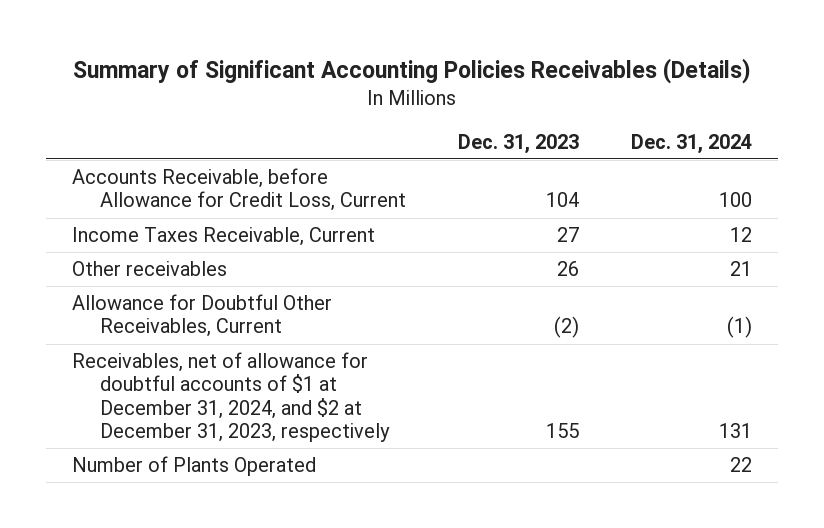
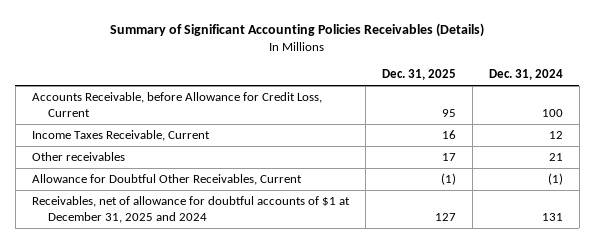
- | Dec. 31, 2023 | Dec. 31, 2024
+ | Dec. 31, 2025 | Dec. 31, 2024
- Receivables, net of allowance for doubtful accounts of $1 at December 31, 2024, and $2 at December 31, 2023, respectively | 155 | 131
- Number of Plants Operated | | 22
+ Receivables, net of allowance for doubtful accounts of $1 at December 31, 2025 and 2024 | 127 | 131

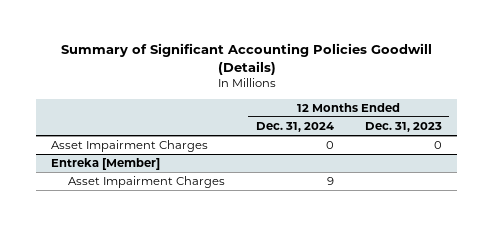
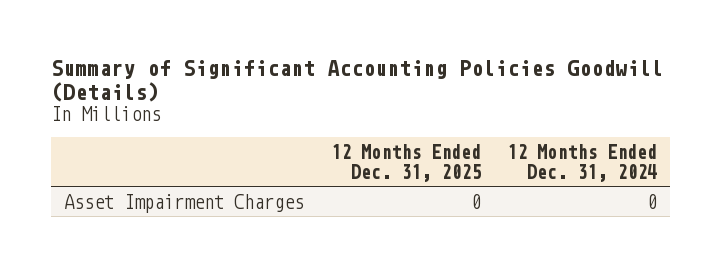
- | 12 Months Ended Dec. 31, 2024 | 12 Months Ended Dec. 31, 2023
+ | 12 Months Ended Dec. 31, 2025 | 12 Months Ended Dec. 31, 2024
- Entreka [Member]
- Asset Impairment Charges | 9 |

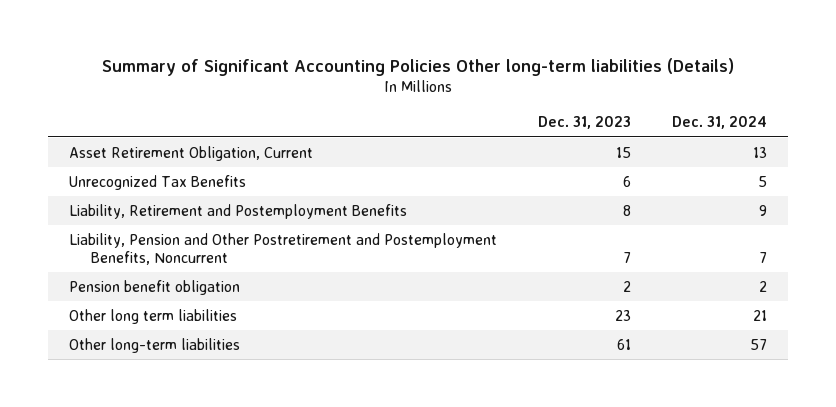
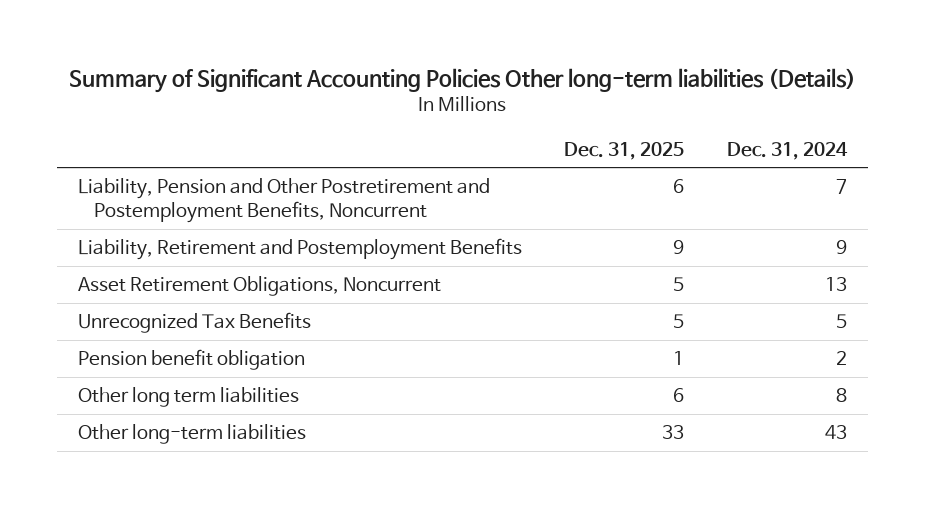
- | Dec. 31, 2023 | Dec. 31, 2024
+ | Dec. 31, 2025 | Dec. 31, 2024
- Asset Retirement Obligation, Current | 15 | 13
moved down: Liability, Retirement and Postemployment Benefits | 9 | 9
+ Asset Retirement Obligations, Noncurrent | 5 | 13
moved down: Unrecognized Tax Benefits | 5 | 5
- Other long term liabilities | 23 | 21
- Other long-term liabilities | 61 | 57
+ Other long term liabilities | 6 | 8
+ Other long-term liabilities | 33 | 43

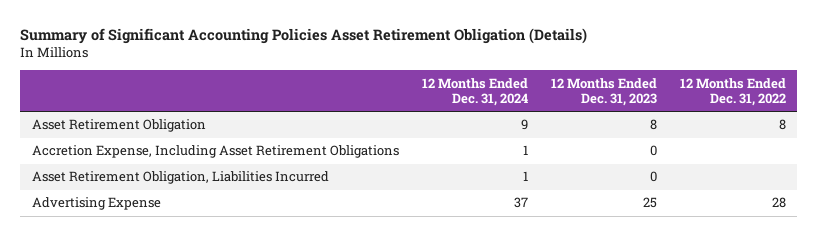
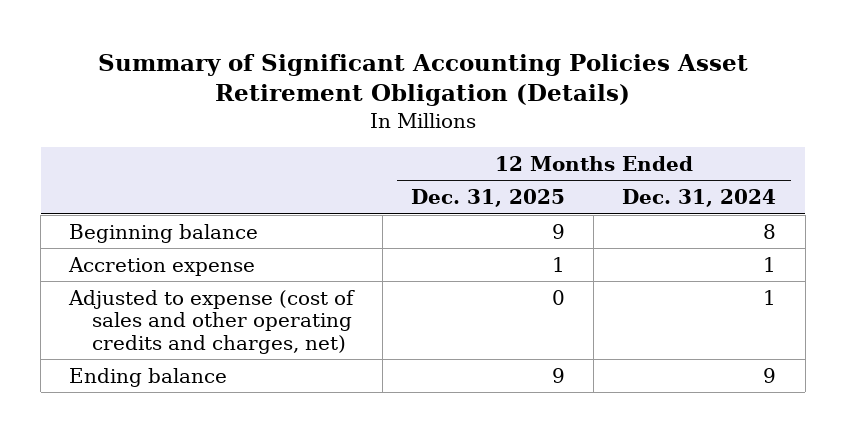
- | 12 Months Ended Dec. 31, 2024 | 12 Months Ended Dec. 31, 2023 | 12 Months Ended Dec. 31, 2022
+ | 12 Months Ended Dec. 31, 2025 | 12 Months Ended Dec. 31, 2024
- Asset Retirement Obligation | 9 | 8 | 8
- Accretion Expense, Including Asset Retirement Obligations | 1 | 0 |
- Asset Retirement Obligation, Liabilities Incurred | 1 | 0 |
- Advertising Expense | 37 | 25 | 28
+ Beginning balance | 9 | 8
+ Accretion expense | 1 | 1
+ Adjusted to expense (cost of sales and other operating credits and charges, net) | 0 | 1
+ Ending balance | 9 | 9

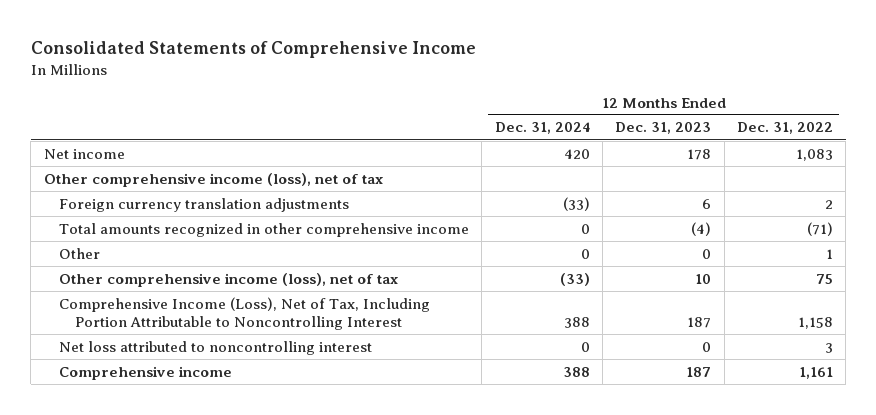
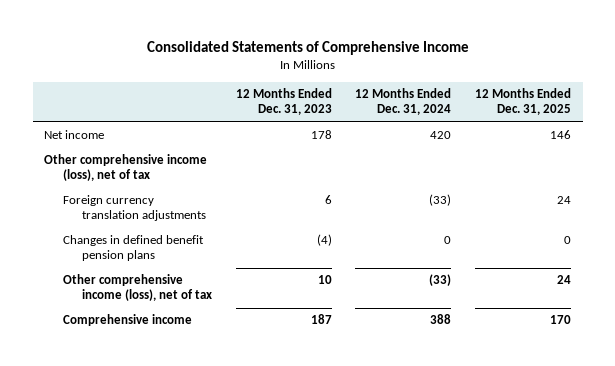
- | 12 Months Ended Dec. 31, 2024 | 12 Months Ended Dec. 31, 2023 | 12 Months Ended Dec. 31, 2022
+ | 12 Months Ended Dec. 31, 2023 | 12 Months Ended Dec. 31, 2024 | 12 Months Ended Dec. 31, 2025
- Total amounts recognized in other comprehensive income | 0 | (4) | (71)
- Other | 0 | 0 | 1
+ Changes in defined benefit pension plans | (4) | 0 | 0
- Comprehensive Income (Loss), Net of Tax, Including Portion Attributable to Noncontrolling Interest | 388 | 187 | 1,158
- Net loss attributed to noncontrolling interest | 0 | 0 | 3

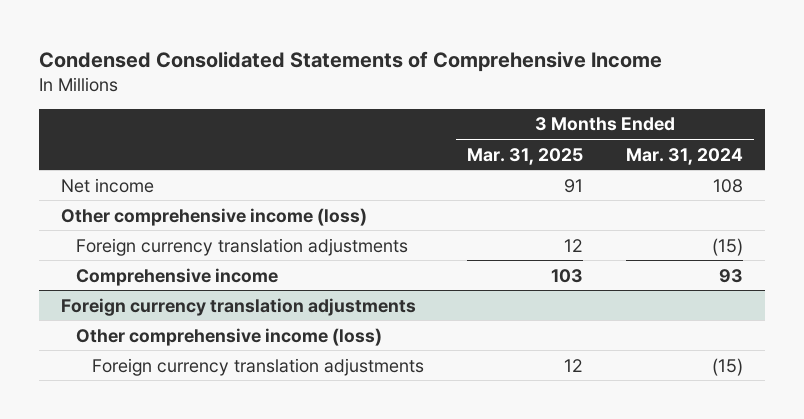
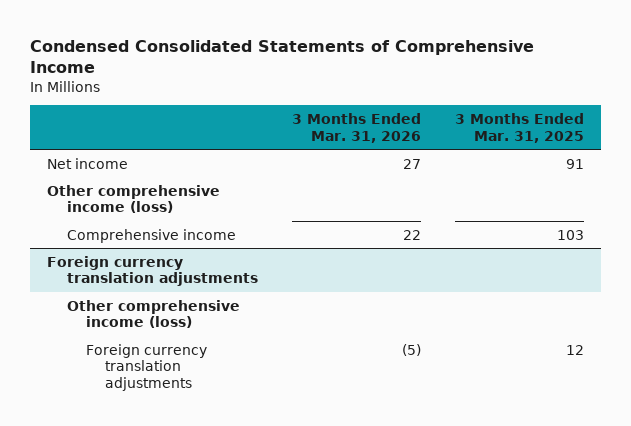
- | 3 Months Ended Mar. 31, 2025 | 3 Months Ended Mar. 31, 2024
+ | 3 Months Ended Mar. 31, 2026 | 3 Months Ended Mar. 31, 2025
- Foreign currency translation adjustments | 12 | (15)

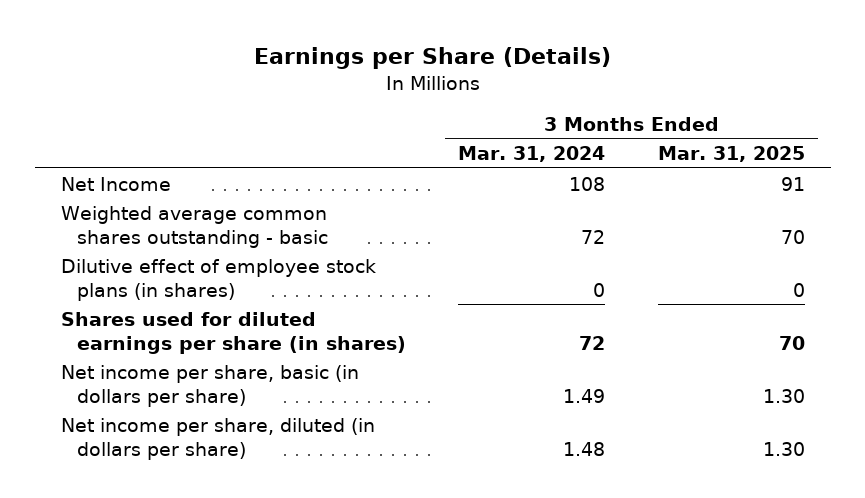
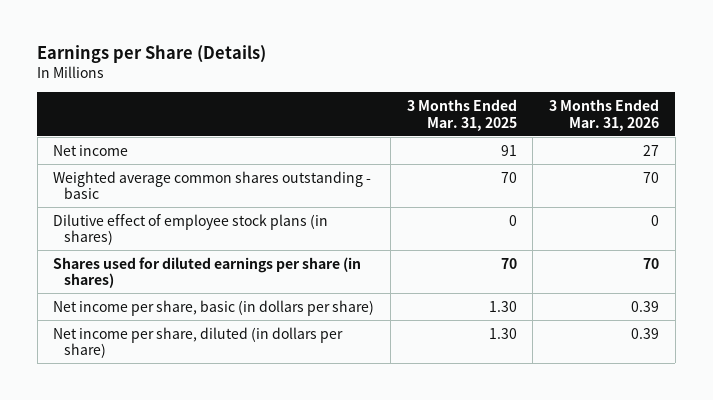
- | 3 Months Ended Mar. 31, 2024 | 3 Months Ended Mar. 31, 2025
+ | 3 Months Ended Mar. 31, 2025 | 3 Months Ended Mar. 31, 2026
- Net Income | 108 | 91
+ Net income | 91 | 27

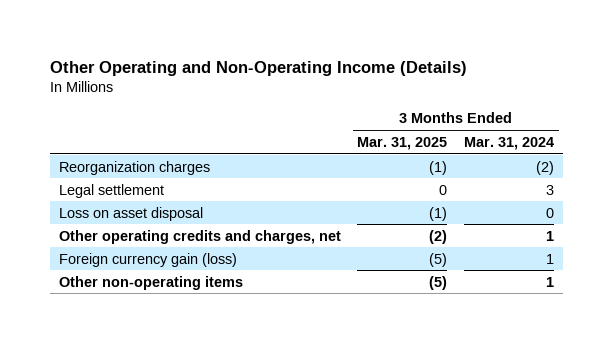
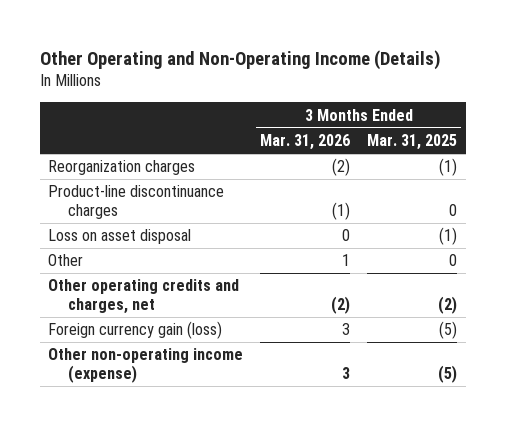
- | 3 Months Ended Mar. 31, 2025 | 3 Months Ended Mar. 31, 2024
+ | 3 Months Ended Mar. 31, 2026 | 3 Months Ended Mar. 31, 2025
- Legal settlement | 0 | 3
+ Product-line discontinuance charges | (1) | 0
+ Other | 1 | 0
- Other non-operating items | (5) | 1
+ Other non-operating income (expense) | 3 | (5)

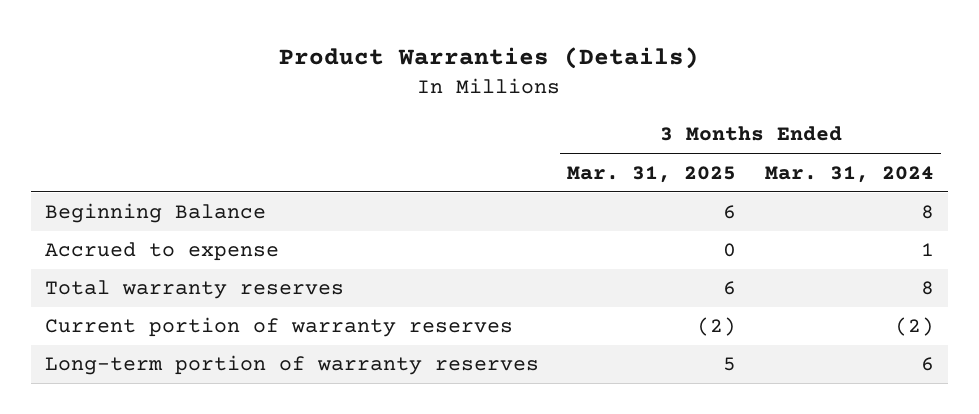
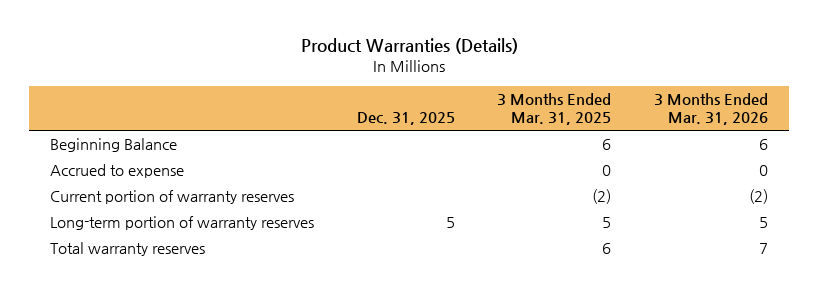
- | 3 Months Ended Mar. 31, 2025 | 3 Months Ended Mar. 31, 2024
+ | Dec. 31, 2025 | 3 Months Ended Mar. 31, 2025 | 3 Months Ended Mar. 31, 2026
moved down: Total warranty reserves | | 6 | 7

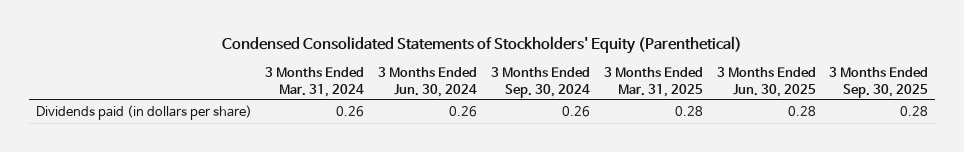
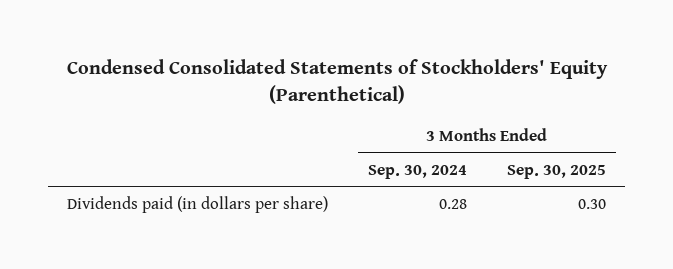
- | 3 Months Ended Mar. 31, 2024 | 3 Months Ended Jun. 30, 2024 | 3 Months Ended Sep. 30, 2024 | 3 Months Ended Mar. 31, 2025 | 3 Months Ended Jun. 30, 2025 | 3 Months Ended Sep. 30, 2025
+ | 3 Months Ended Sep. 30, 2024 | 3 Months Ended Sep. 30, 2025
- Dividends paid (in dollars per share) | 0.26 | 0.26 | 0.26 | 0.28 | 0.28 | 0.28
+ Dividends paid (in dollars per share) | 0.28 | 0.30

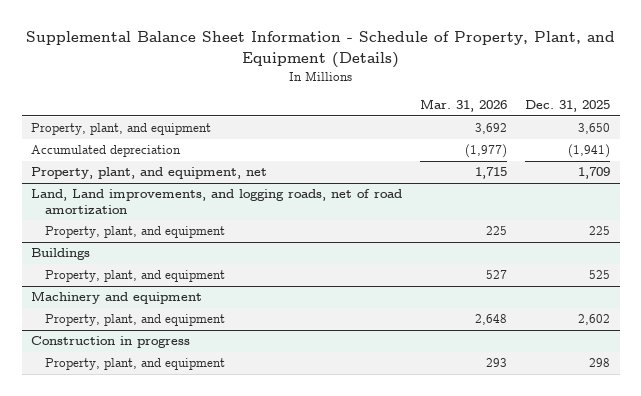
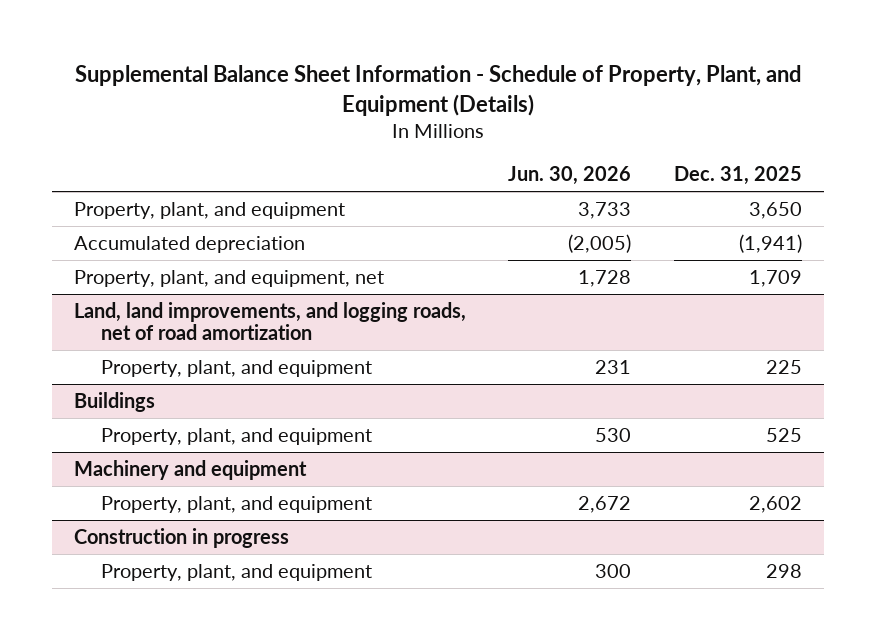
- | Mar. 31, 2026 | Dec. 31, 2025
+ | Jun. 30, 2026 | Dec. 31, 2025
- Land, Land improvements, and logging roads, net of road amortization
+ Land, land improvements, and logging roads, net of road amortization

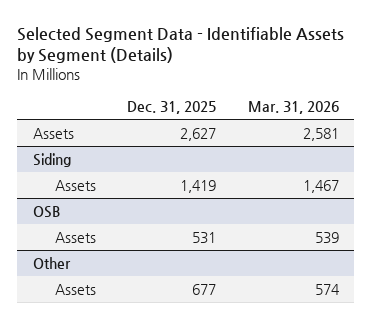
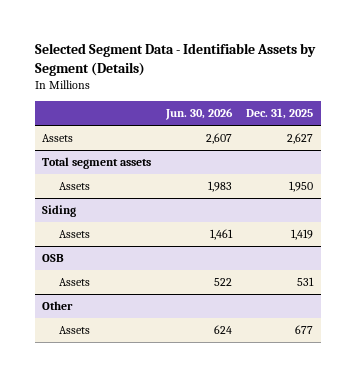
- | Dec. 31, 2025 | Mar. 31, 2026
+ | Jun. 30, 2026 | Dec. 31, 2025
+ Total segment assets
+ Assets | 1,983 | 1,950

